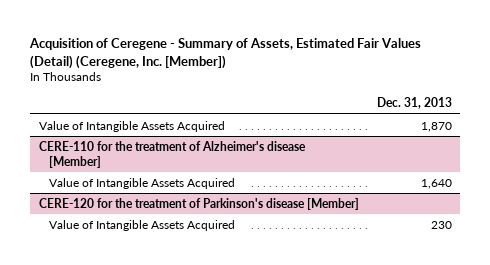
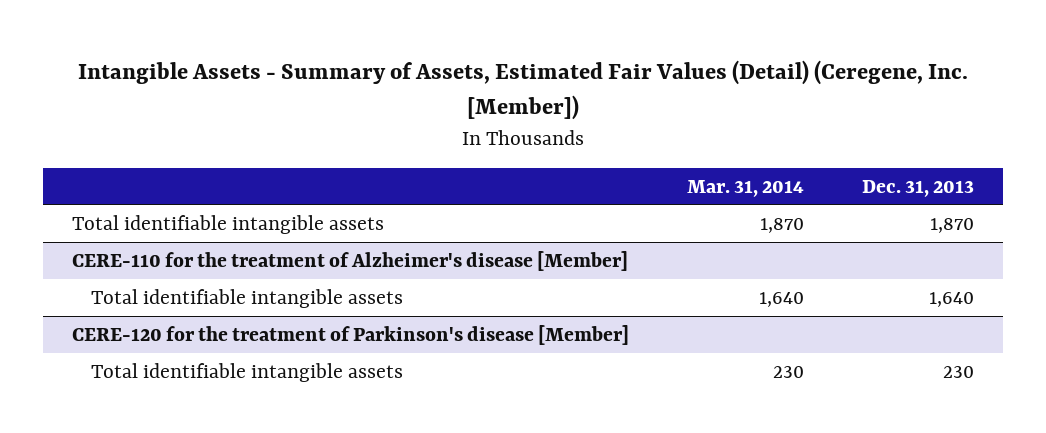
- Acquisition of Ceregene - Summary of Assets, Estimated Fair Values (Detail) (Ceregene, Inc. [Member])
+ Intangible Assets - Summary of Assets, Estimated Fair Values (Detail) (Ceregene, Inc. [Member])
- | Dec. 31, 2013
+ | Mar. 31, 2014 | Dec. 31, 2013
- Value of Intangible Assets Acquired | 1,870
+ Total identifiable intangible assets | 1,870 | 1,870
@ CERE-110 for the treatment of Alzheimer's disease [Member]
- Value of Intangible Assets Acquired | 1,640
+ Total identifiable intangible assets | 1,640 | 1,640
@ CERE-120 for the treatment of Parkinson's disease [Member]
- Value of Intangible Assets Acquired | 230
+ Total identifiable intangible assets | 230 | 230

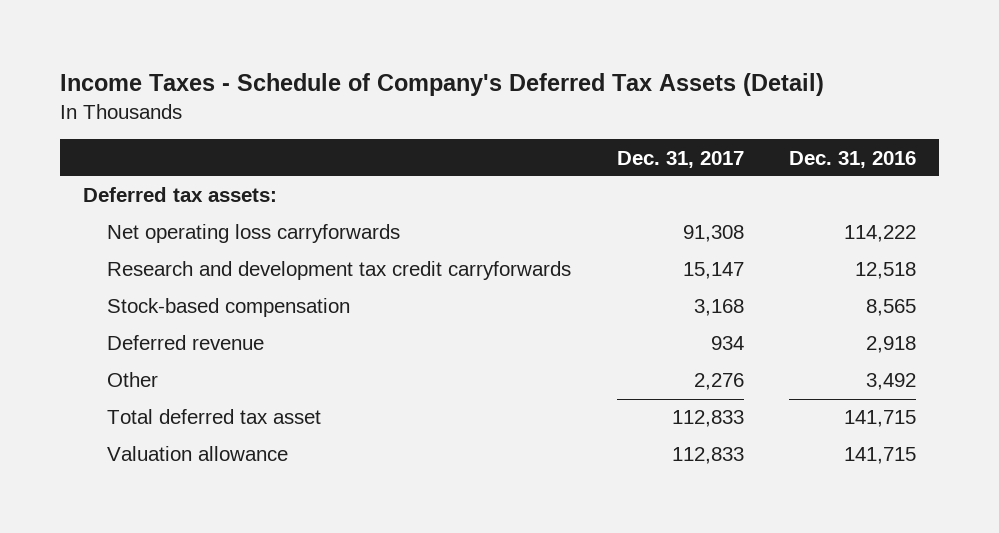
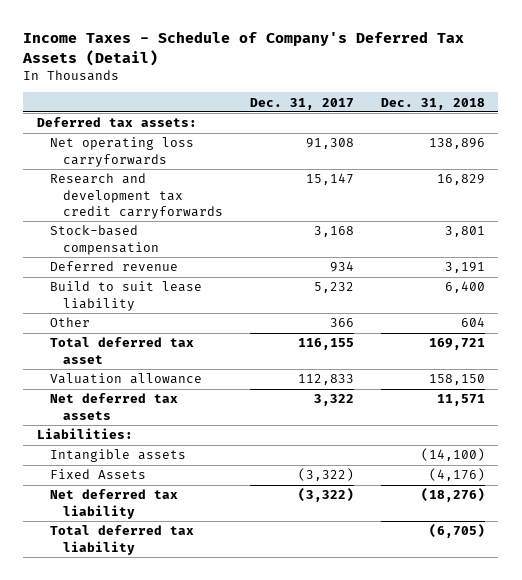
- | Dec. 31, 2017 | Dec. 31, 2016
+ | Dec. 31, 2017 | Dec. 31, 2018
- Other | 2,276 | 3,492
- Total deferred tax asset | 112,833 | 141,715
+ Build to suit lease liability | 5,232 | 6,400
+ Other | 366 | 604
+ Total deferred tax asset | 116,155 | 169,721
+ Net deferred tax assets | 3,322 | 11,571
+ Liabilities:
+ Intangible assets | | (14,100)
+ Fixed Assets | (3,322) | (4,176)
+ Net deferred tax liability | (3,322) | (18,276)
+ Total deferred tax liability | | (6,705)

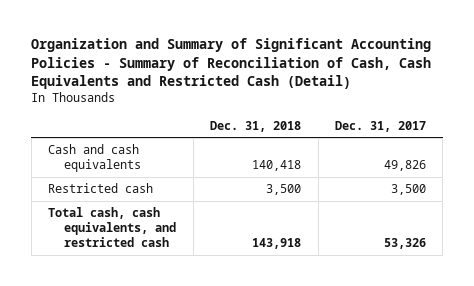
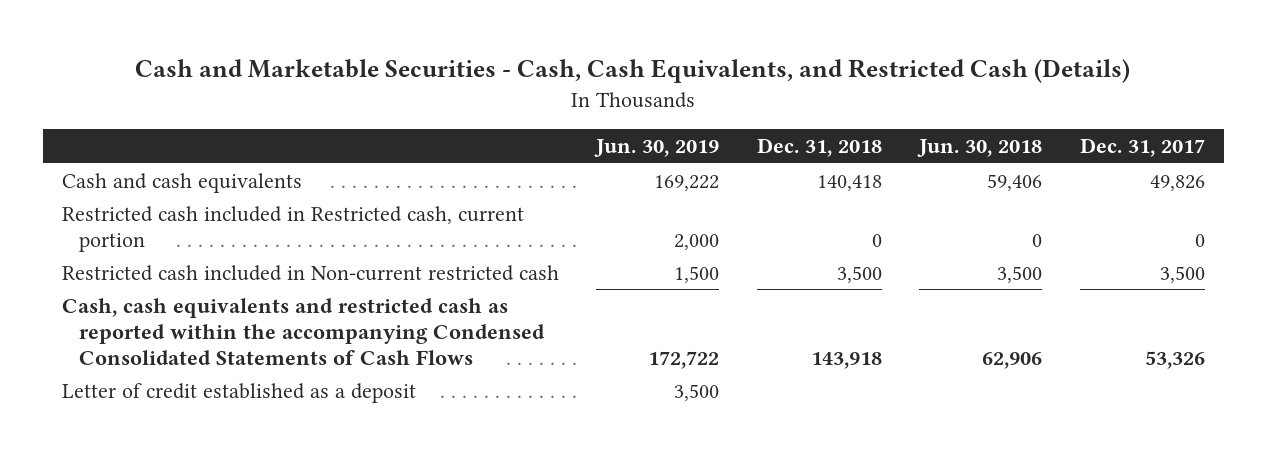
- Organization and Summary of Significant Accounting Policies - Summary of Reconciliation of Cash, Cash Equivalents and Restricted Cash (Detail)
+ Cash and Marketable Securities - Cash, Cash Equivalents, and Restricted Cash (Details)
- | Dec. 31, 2018 | Dec. 31, 2017
+ | Jun. 30, 2019 | Dec. 31, 2018 | Jun. 30, 2018 | Dec. 31, 2017
- Restricted cash | 3,500 | 3,500
- Total cash, cash equivalents, and restricted cash | 143,918 | 53,326
+ Restricted cash included in Restricted cash, current portion | 2,000 | 0 | 0 | 0
+ Restricted cash included in Non-current restricted cash | 1,500 | 3,500 | 3,500 | 3,500
+ Cash, cash equivalents and restricted cash as reported within the accompanying Condensed Consolidated Statements of Cash Flows | 172,722 | 143,918 | 62,906 | 53,326
+ Letter of credit established as a deposit | 3,500 | | |

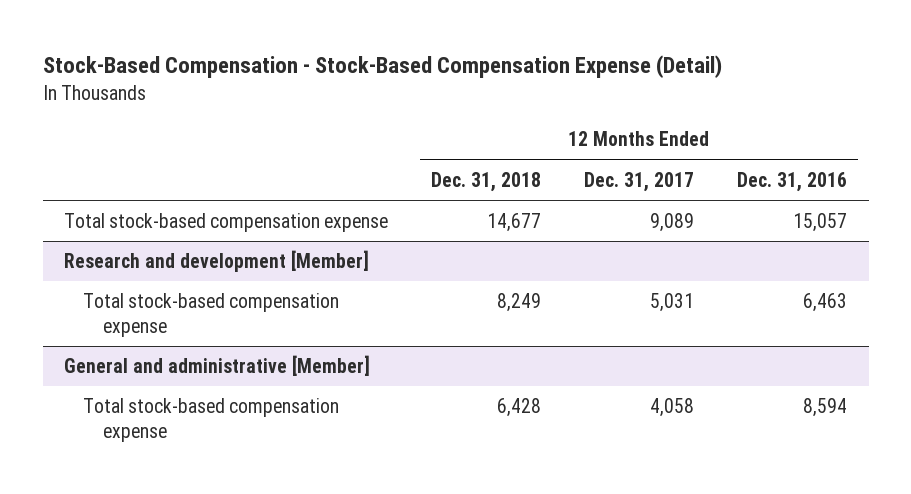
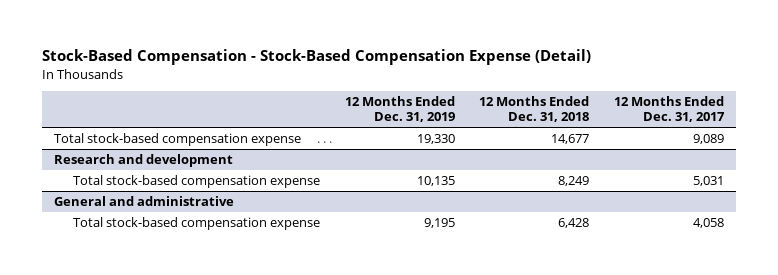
- | 12 Months Ended Dec. 31, 2018 | 12 Months Ended Dec. 31, 2017 | 12 Months Ended Dec. 31, 2016
+ | 12 Months Ended Dec. 31, 2019 | 12 Months Ended Dec. 31, 2018 | 12 Months Ended Dec. 31, 2017
- Research and development [Member]
+ Research and development
- General and administrative [Member]
+ General and administrative

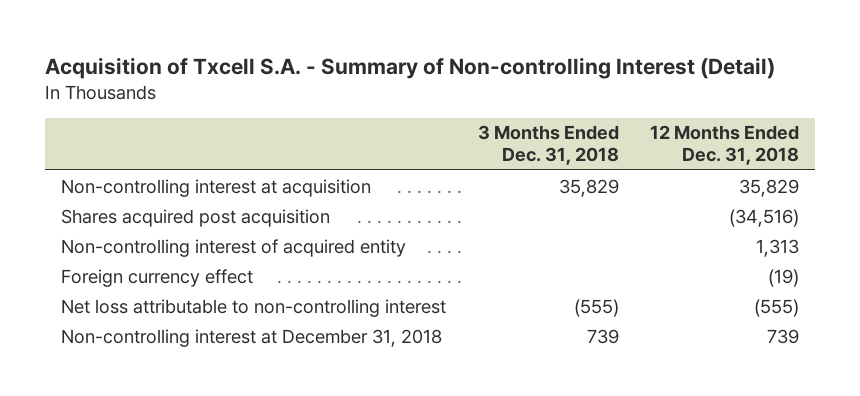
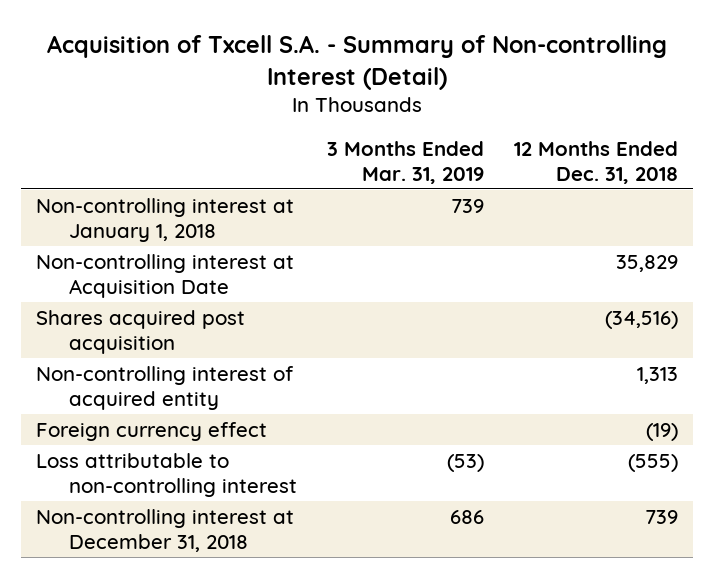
- | 3 Months Ended Dec. 31, 2018 | 12 Months Ended Dec. 31, 2018
+ | 3 Months Ended Mar. 31, 2019 | 12 Months Ended Dec. 31, 2018
- Non-controlling interest at acquisition | 35,829 | 35,829
+ Non-controlling interest at January 1, 2018 | 739 |
+ Non-controlling interest at Acquisition Date | | 35,829
- Net loss attributable to non-controlling interest | (555) | (555)
+ Loss attributable to non-controlling interest | (53) | (555)

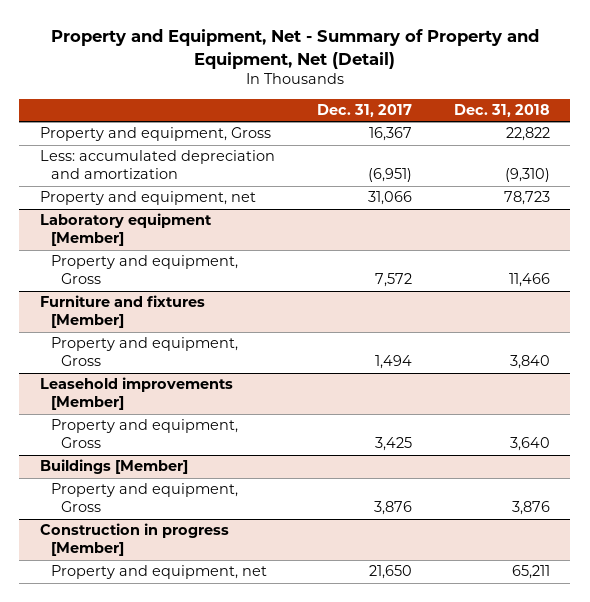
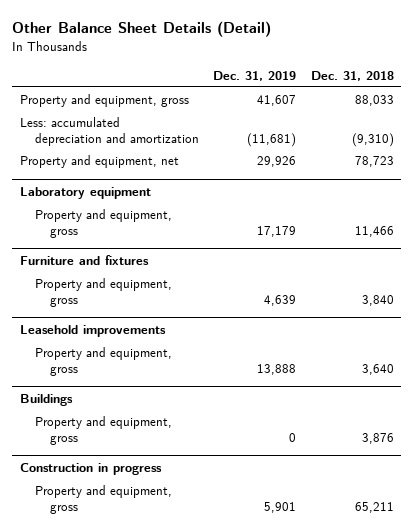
- Property and Equipment, Net - Summary of Property and Equipment, Net (Detail)
+ Other Balance Sheet Details (Detail)
- | Dec. 31, 2017 | Dec. 31, 2018
+ | Dec. 31, 2019 | Dec. 31, 2018
- Property and equipment, Gross | 16,367 | 22,822
+ Property and equipment, gross | 41,607 | 88,033
- Laboratory equipment [Member]
- Property and equipment, Gross | 7,572 | 11,466
- Furniture and fixtures [Member]
- Property and equipment, Gross | 1,494 | 3,840
- Leasehold improvements [Member]
- Property and equipment, Gross | 3,425 | 3,640
- Buildings [Member]
- Property and equipment, Gross | 3,876 | 3,876
- Construction in progress [Member]
- Property and equipment, net | 21,650 | 65,211
+ Laboratory equipment
+ Property and equipment, gross | 17,179 | 11,466
+ Furniture and fixtures
+ Property and equipment, gross | 4,639 | 3,840
+ Leasehold improvements
+ Property and equipment, gross | 13,888 | 3,640
+ Buildings
+ Property and equipment, gross | 0 | 3,876
+ Construction in progress
+ Property and equipment, gross | 5,901 | 65,211

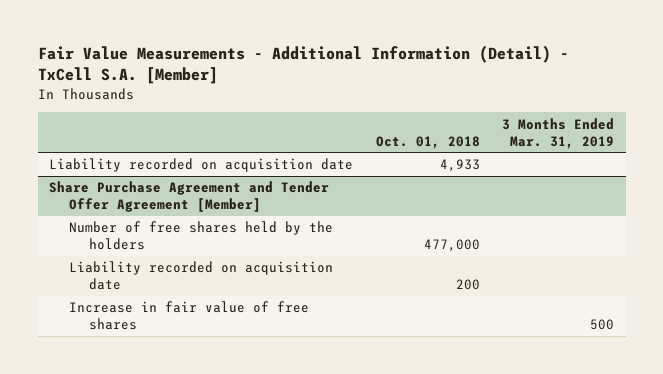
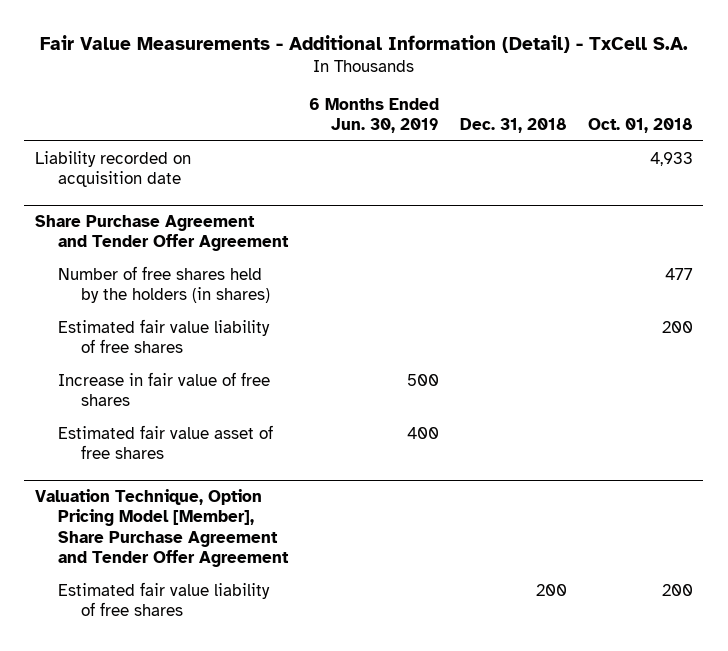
- Fair Value Measurements - Additional Information (Detail) - TxCell S.A. [Member]
+ Fair Value Measurements - Additional Information (Detail) - TxCell S.A.
- | Oct. 01, 2018 | 3 Months Ended Mar. 31, 2019
+ | 6 Months Ended Jun. 30, 2019 | Dec. 31, 2018 | Oct. 01, 2018
- Share Purchase Agreement and Tender Offer Agreement [Member]
- Number of free shares held by the holders | 477,000 |
- Liability recorded on acquisition date | 200 |
+ Share Purchase Agreement and Tender Offer Agreement
+ Number of free shares held by the holders (in shares) | | | 477
+ Estimated fair value liability of free shares | | | 200
+ Estimated fair value asset of free shares | 400 | |
+ Valuation Technique, Option Pricing Model [Member], Share Purchase Agreement and Tender Offer Agreement
+ Estimated fair value liability of free shares | | 200 | 200

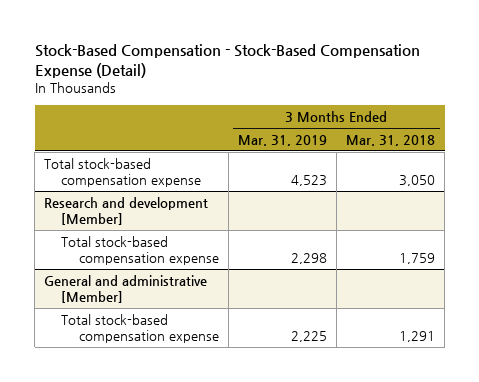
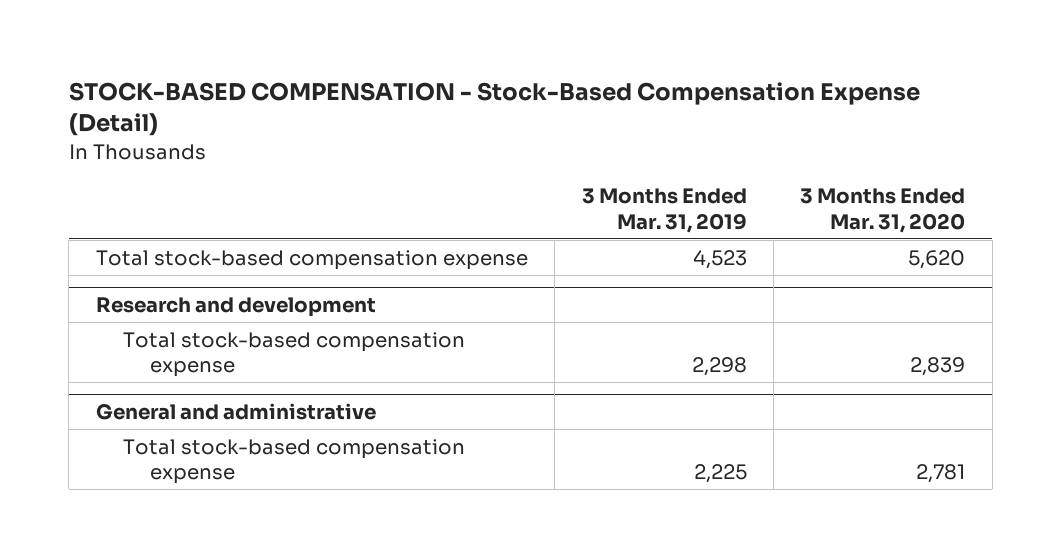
- Stock-Based Compensation - Stock-Based Compensation Expense (Detail)
+ STOCK-BASED COMPENSATION - Stock-Based Compensation Expense (Detail)
- | 3 Months Ended Mar. 31, 2019 | 3 Months Ended Mar. 31, 2018
+ | 3 Months Ended Mar. 31, 2019 | 3 Months Ended Mar. 31, 2020
- Research and development [Member]
+ Research and development
- General and administrative [Member]
+ General and administrative

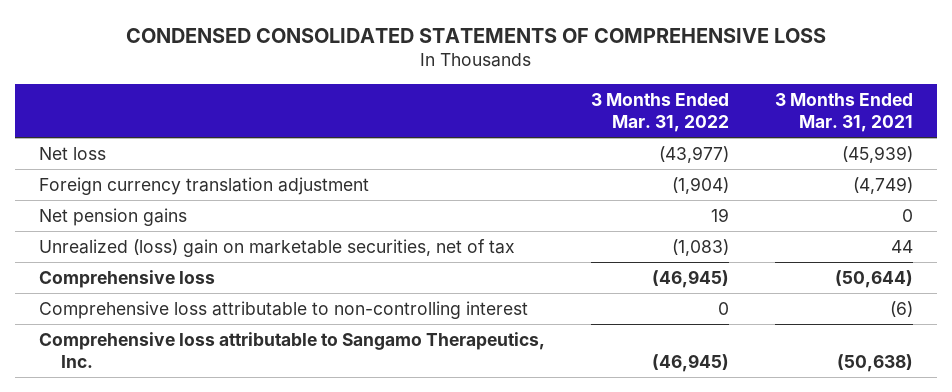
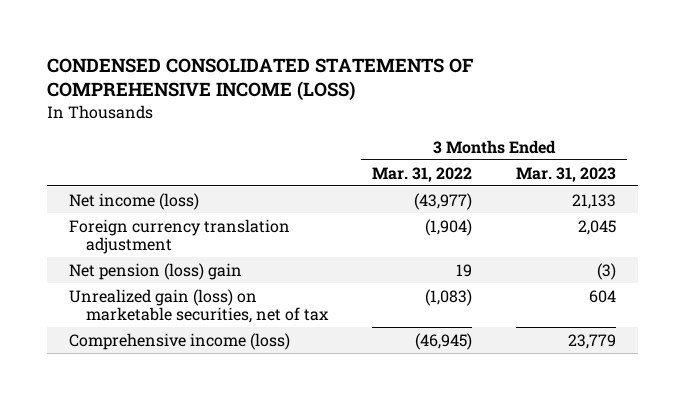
- CONDENSED CONSOLIDATED STATEMENTS OF COMPREHENSIVE LOSS
+ CONDENSED CONSOLIDATED STATEMENTS OF COMPREHENSIVE INCOME (LOSS)
- | 3 Months Ended Mar. 31, 2022 | 3 Months Ended Mar. 31, 2021
+ | 3 Months Ended Mar. 31, 2022 | 3 Months Ended Mar. 31, 2023
- Net loss | (43,977) | (45,939)
+ Net income (loss) | (43,977) | 21,133
- Net pension gains | 19 | 0
- Unrealized (loss) gain on marketable securities, net of tax | (1,083) | 44
- Comprehensive loss | (46,945) | (50,644)
- Comprehensive loss attributable to non-controlling interest | 0 | (6)
- Comprehensive loss attributable to Sangamo Therapeutics, Inc. | (46,945) | (50,638)
+ Net pension (loss) gain | 19 | (3)
+ Unrealized gain (loss) on marketable securities, net of tax | (1,083) | 604
+ Comprehensive income (loss) | (46,945) | 23,779

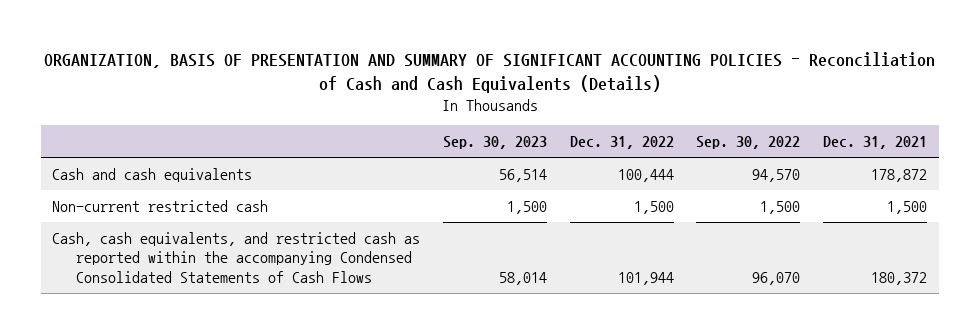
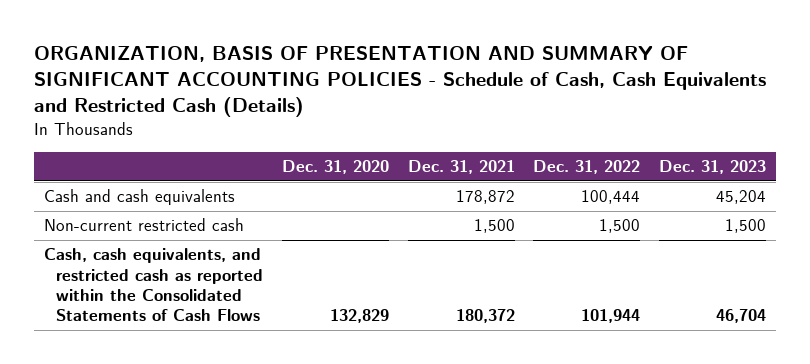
- ORGANIZATION, BASIS OF PRESENTATION AND SUMMARY OF SIGNIFICANT ACCOUNTING POLICIES - Reconciliation of Cash and Cash Equivalents (Details)
+ ORGANIZATION, BASIS OF PRESENTATION AND SUMMARY OF SIGNIFICANT ACCOUNTING POLICIES - Schedule of Cash, Cash Equivalents and Restricted Cash (Details)
- | Sep. 30, 2023 | Dec. 31, 2022 | Sep. 30, 2022 | Dec. 31, 2021
+ | Dec. 31, 2020 | Dec. 31, 2021 | Dec. 31, 2022 | Dec. 31, 2023
- Cash, cash equivalents, and restricted cash as reported within the accompanying Condensed Consolidated Statements of Cash Flows | 58,014 | 101,944 | 96,070 | 180,372
+ Cash, cash equivalents, and restricted cash as reported within the Consolidated Statements of Cash Flows | 132,829 | 180,372 | 101,944 | 46,704

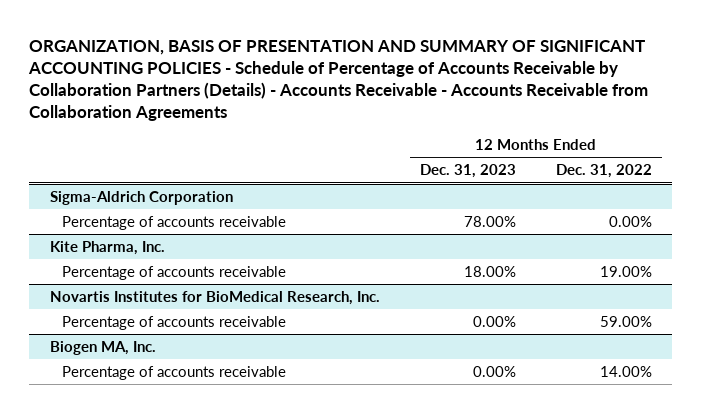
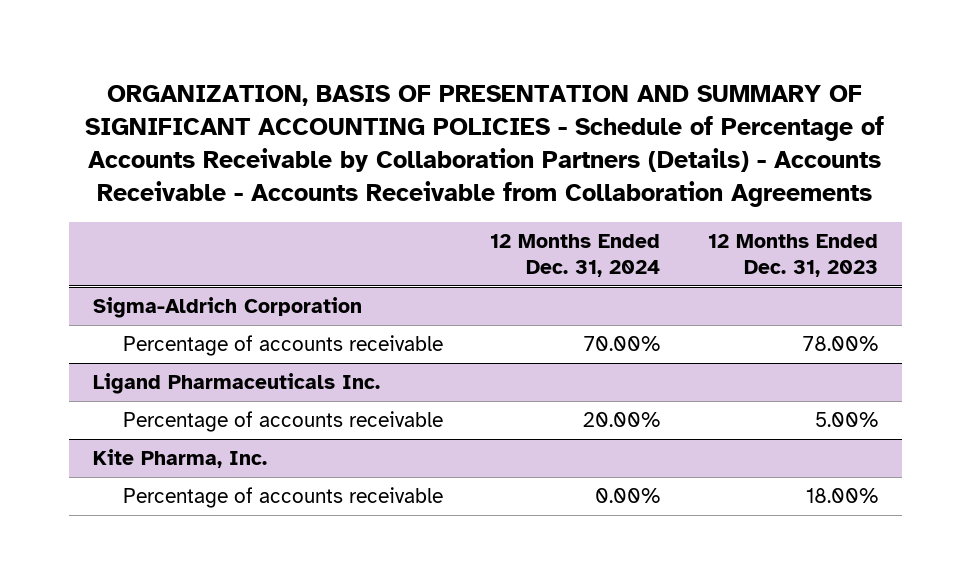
- | 12 Months Ended Dec. 31, 2023 | 12 Months Ended Dec. 31, 2022
+ | 12 Months Ended Dec. 31, 2024 | 12 Months Ended Dec. 31, 2023
+ Ligand Pharmaceuticals Inc.
+ Percentage of accounts receivable | 20.00% | 5.00%
- Novartis Institutes for BioMedical Research, Inc.
- Percentage of accounts receivable | 0.00% | 59.00%
- Biogen MA, Inc.
- Percentage of accounts receivable | 0.00% | 14.00%

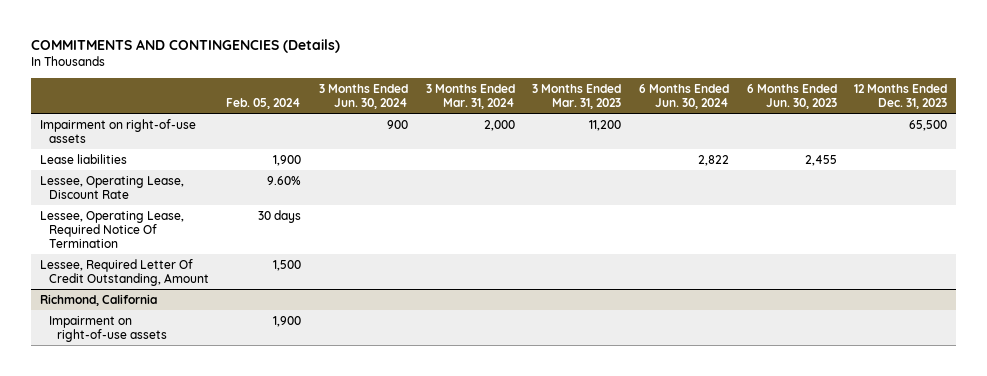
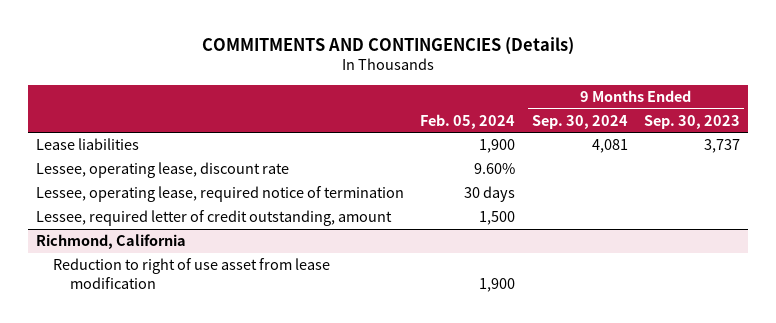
- | Feb. 05, 2024 | 3 Months Ended Jun. 30, 2024 | 3 Months Ended Mar. 31, 2024 | 3 Months Ended Mar. 31, 2023 | 6 Months Ended Jun. 30, 2024 | 6 Months Ended Jun. 30, 2023 | 12 Months Ended Dec. 31, 2023
+ | Feb. 05, 2024 | 9 Months Ended Sep. 30, 2024 | 9 Months Ended Sep. 30, 2023
- Impairment on right-of-use assets | | 900 | 2,000 | 11,200 | | | 65,500
- Lessee, Operating Lease, Discount Rate | 9.60% | | | | | |
- Lessee, Operating Lease, Required Notice Of Termination | 30 days | | | | | |
- Lessee, Required Letter Of Credit Outstanding, Amount | 1,500 | | | | | |
+ Lessee, operating lease, discount rate | 9.60% | |
+ Lessee, operating lease, required notice of termination | 30 days | |
+ Lessee, required letter of credit outstanding, amount | 1,500 | |
@ Richmond, California
- Impairment on right-of-use assets | 1,900 | | | | | |
+ Reduction to right of use asset from lease modification | 1,900 | |

